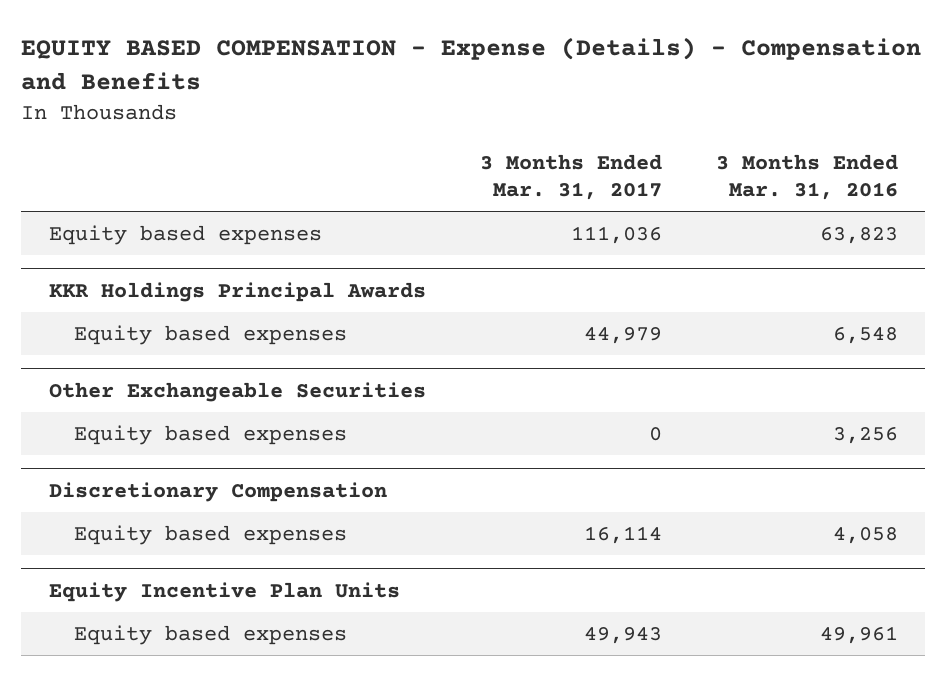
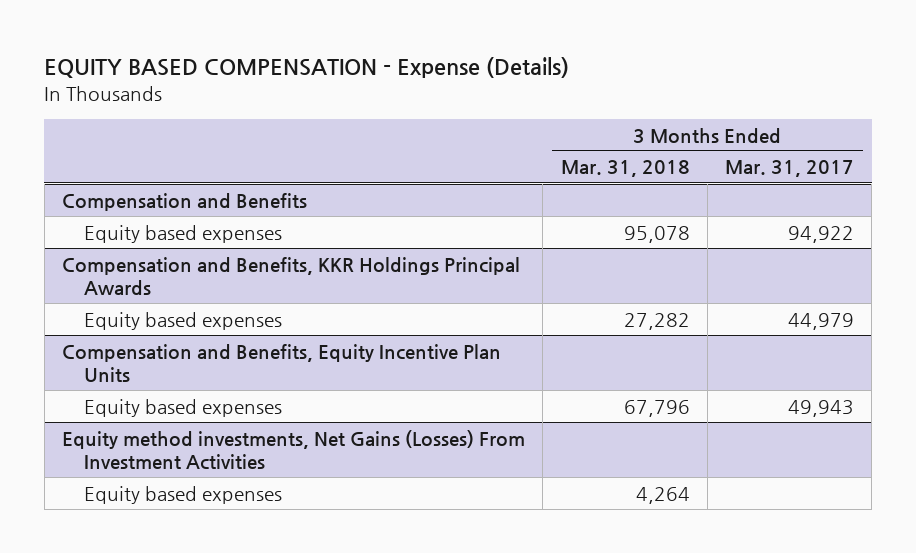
- EQUITY BASED COMPENSATION - Expense (Details) - Compensation and Benefits
+ EQUITY BASED COMPENSATION - Expense (Details)
- | 3 Months Ended Mar. 31, 2017 | 3 Months Ended Mar. 31, 2016
+ | 3 Months Ended Mar. 31, 2018 | 3 Months Ended Mar. 31, 2017
- Equity based expenses | 111,036 | 63,823
- KKR Holdings Principal Awards
+ Compensation and Benefits
+ Equity based expenses | 95,078 | 94,922
+ Compensation and Benefits, KKR Holdings Principal Awards
- Other Exchangeable Securities
- Equity based expenses | 0 | 3,256
- Discretionary Compensation
- Equity based expenses | 16,114 | 4,058
- Equity Incentive Plan Units
+ Compensation and Benefits, Equity Incentive Plan Units
+ Equity method investments, Net Gains (Losses) From Investment Activities
+ Equity based expenses | 4,264 |

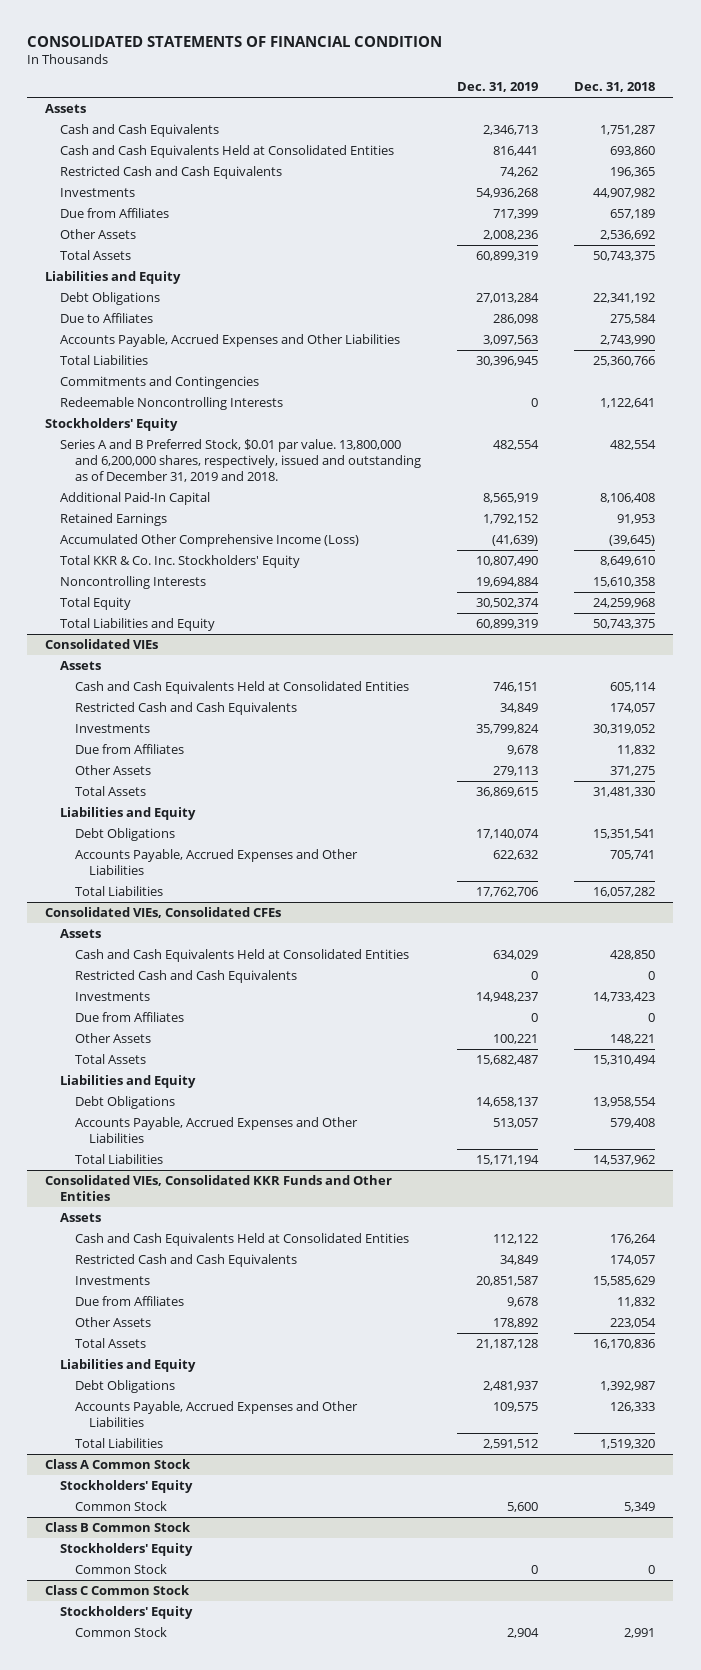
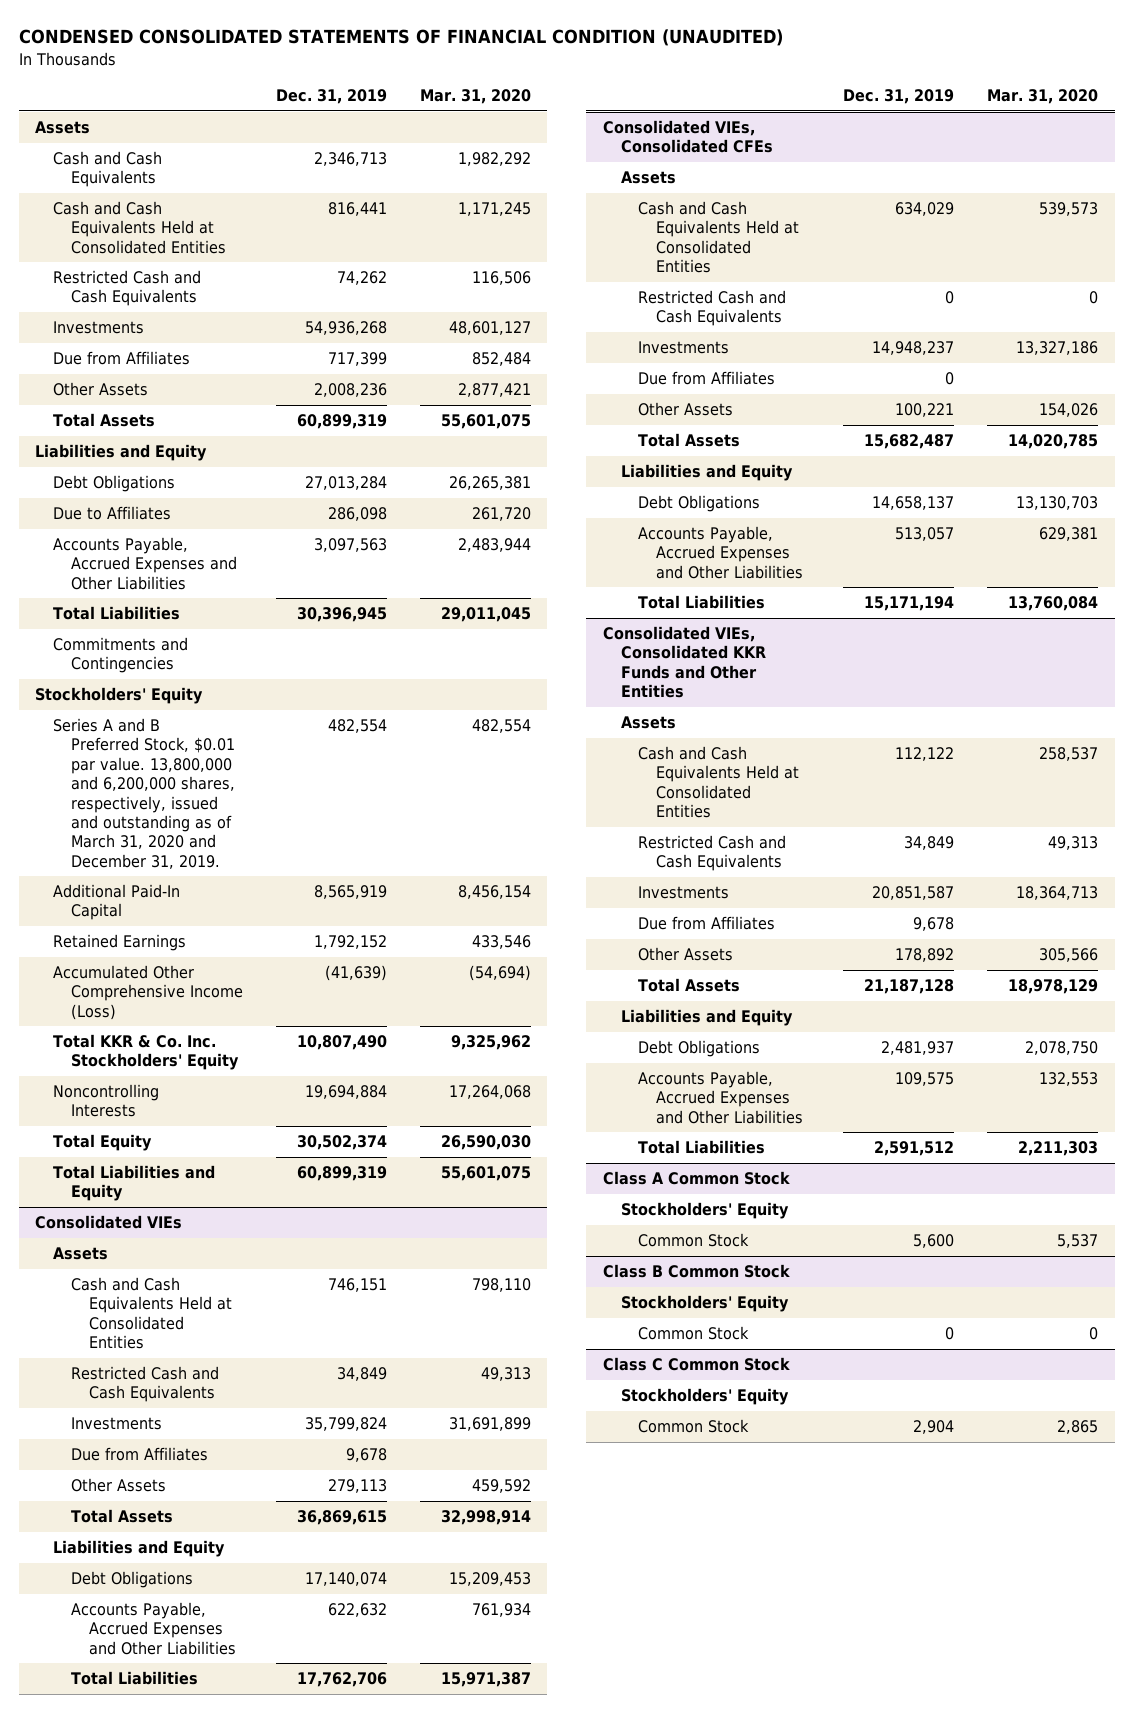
- CONSOLIDATED STATEMENTS OF FINANCIAL CONDITION
+ CONDENSED CONSOLIDATED STATEMENTS OF FINANCIAL CONDITION (UNAUDITED)
- | Dec. 31, 2019 | Dec. 31, 2018
+ | Dec. 31, 2019 | Mar. 31, 2020
- Redeemable Noncontrolling Interests | 0 | 1,122,641
- Series A and B Preferred Stock, $0.01 par value. 13,800,000 and 6,200,000 shares, respectively, issued and outstanding as of December 31, 2019 and 2018. | 482,554 | 482,554
+ Series A and B Preferred Stock, $0.01 par value. 13,800,000 and 6,200,000 shares, respectively, issued and outstanding as of March 31, 2020 and December 31, 2019. | 482,554 | 482,554

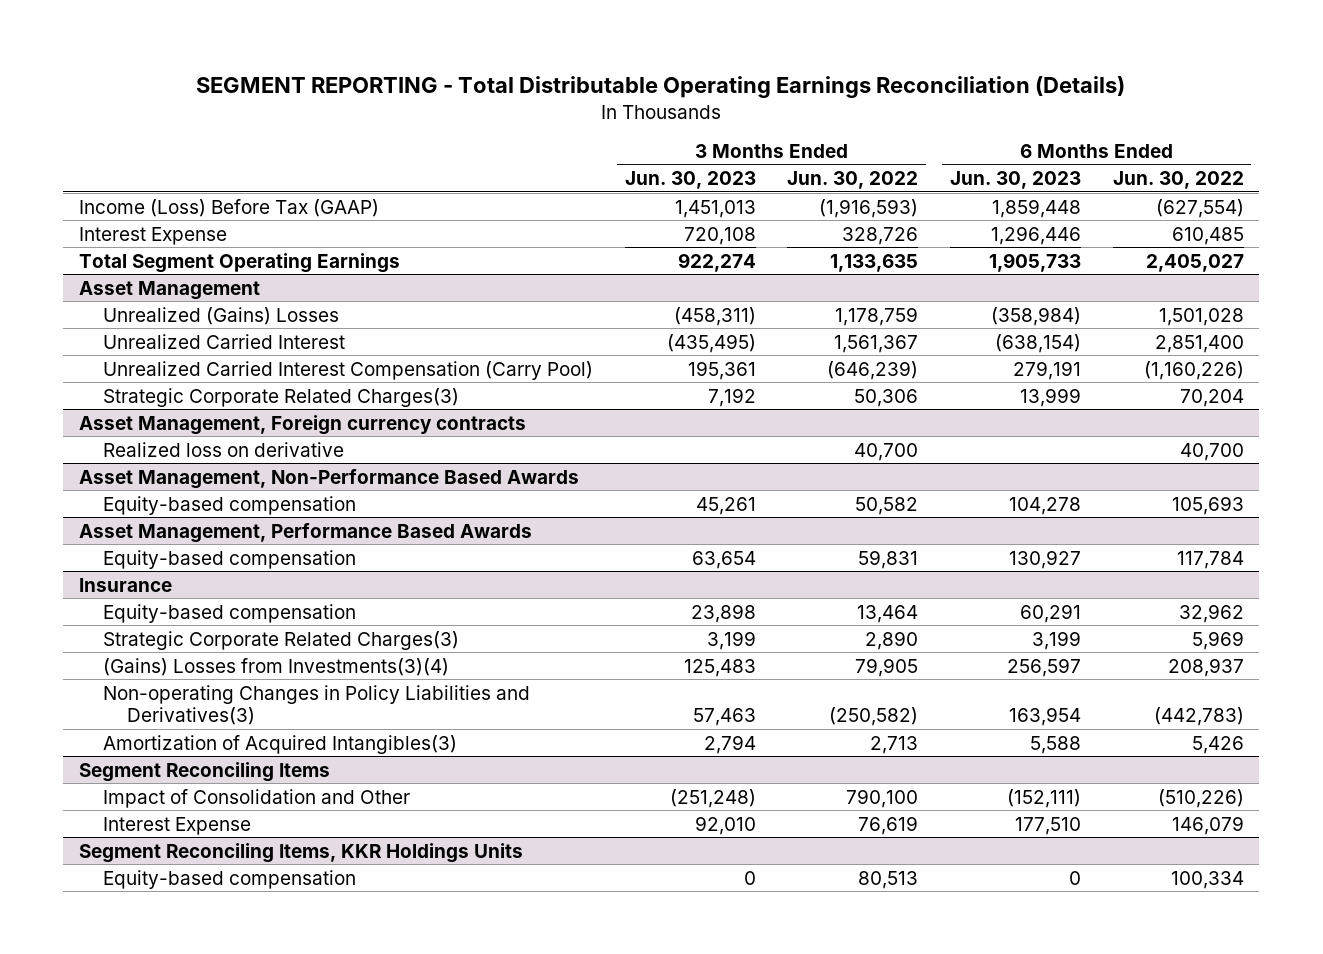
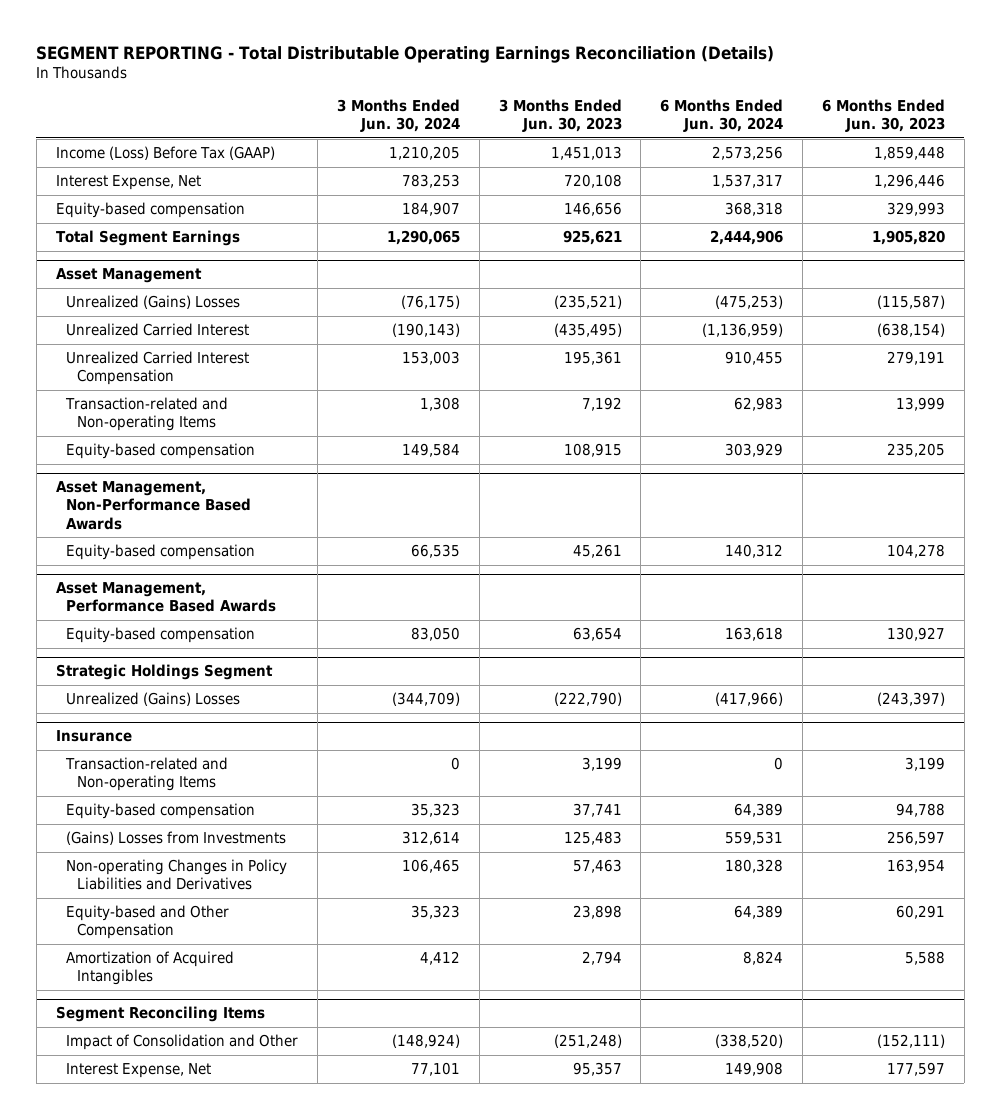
- | 3 Months Ended Jun. 30, 2023 | 3 Months Ended Jun. 30, 2022 | 6 Months Ended Jun. 30, 2023 | 6 Months Ended Jun. 30, 2022
+ | 3 Months Ended Jun. 30, 2024 | 3 Months Ended Jun. 30, 2023 | 6 Months Ended Jun. 30, 2024 | 6 Months Ended Jun. 30, 2023
- Interest Expense | 720,108 | 328,726 | 1,296,446 | 610,485
- Total Segment Operating Earnings | 922,274 | 1,133,635 | 1,905,733 | 2,405,027
+ Interest Expense, Net | 783,253 | 720,108 | 1,537,317 | 1,296,446
+ Equity-based compensation | 184,907 | 146,656 | 368,318 | 329,993
+ Total Segment Earnings | 1,290,065 | 925,621 | 2,444,906 | 1,905,820
@ Asset Management
- Unrealized (Gains) Losses | (458,311) | 1,178,759 | (358,984) | 1,501,028
+ Unrealized (Gains) Losses | (76,175) | (235,521) | (475,253) | (115,587)
- Unrealized Carried Interest Compensation (Carry Pool) | 195,361 | (646,239) | 279,191 | (1,160,226)
- Strategic Corporate Related Charges(3) | 7,192 | 50,306 | 13,999 | 70,204
- Asset Management, Foreign currency contracts
- Realized loss on derivative | | 40,700 | | 40,700
@ Asset Management
+ Unrealized Carried Interest Compensation | 153,003 | 195,361 | 910,455 | 279,191
+ Transaction-related and Non-operating Items | 1,308 | 7,192 | 62,983 | 13,999
+ Equity-based compensation | 149,584 | 108,915 | 303,929 | 235,205
+ Strategic Holdings Segment
+ Unrealized (Gains) Losses | (344,709) | (222,790) | (417,966) | (243,397)
@ Insurance
- Equity-based compensation | 23,898 | 13,464 | 60,291 | 32,962
- Strategic Corporate Related Charges(3) | 3,199 | 2,890 | 3,199 | 5,969
- (Gains) Losses from Investments(3)(4) | 125,483 | 79,905 | 256,597 | 208,937
- Non-operating Changes in Policy Liabilities and Derivatives(3) | 57,463 | (250,582) | 163,954 | (442,783)
- Amortization of Acquired Intangibles(3) | 2,794 | 2,713 | 5,588 | 5,426
+ Transaction-related and Non-operating Items | 0 | 3,199 | 0 | 3,199
+ Equity-based compensation | 35,323 | 37,741 | 64,389 | 94,788
+ (Gains) Losses from Investments | 312,614 | 125,483 | 559,531 | 256,597
+ Non-operating Changes in Policy Liabilities and Derivatives | 106,465 | 57,463 | 180,328 | 163,954
+ Equity-based and Other Compensation | 35,323 | 23,898 | 64,389 | 60,291
+ Amortization of Acquired Intangibles | 4,412 | 2,794 | 8,824 | 5,588
@ Segment Reconciling Items
- Interest Expense | 92,010 | 76,619 | 177,510 | 146,079
- Segment Reconciling Items, KKR Holdings Units
- Equity-based compensation | 0 | 80,513 | 0 | 100,334
@ Segment Reconciling Items
+ Interest Expense, Net | 77,101 | 95,357 | 149,908 | 177,597

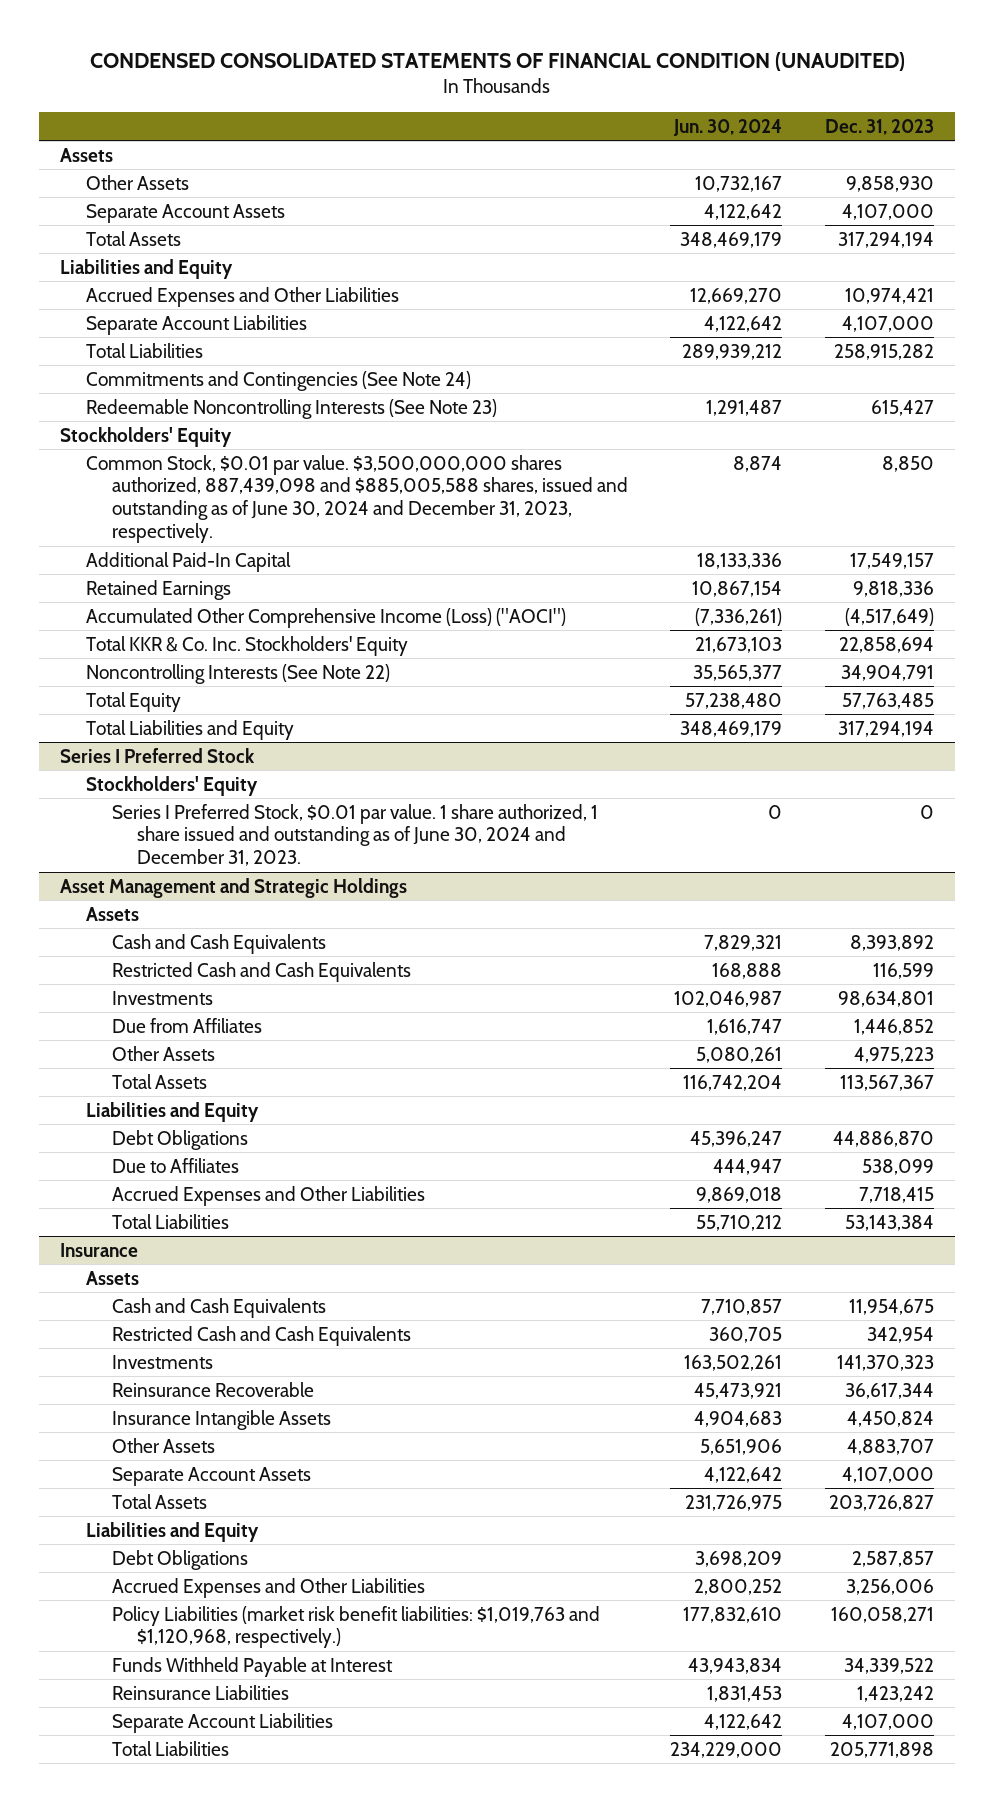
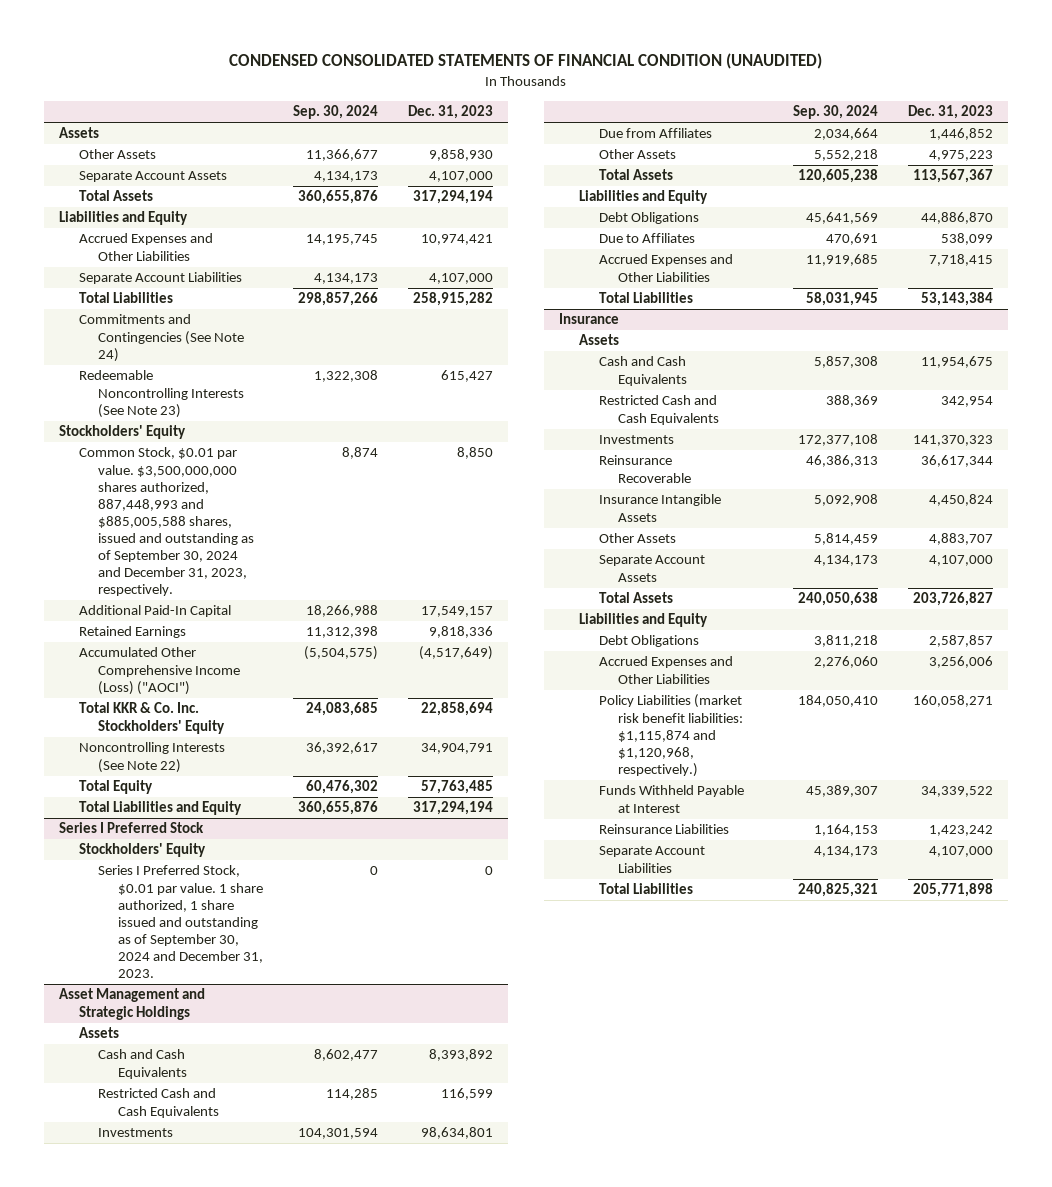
- | Jun. 30, 2024 | Dec. 31, 2023
+ | Sep. 30, 2024 | Dec. 31, 2023
- Common Stock, $0.01 par value. $3,500,000,000 shares authorized, 887,439,098 and $885,005,588 shares, issued and outstanding as of June 30, 2024 and December 31, 2023, respectively. | 8,874 | 8,850
+ Common Stock, $0.01 par value. $3,500,000,000 shares authorized, 887,448,993 and $885,005,588 shares, issued and outstanding as of September 30, 2024 and December 31, 2023, respectively. | 8,874 | 8,850
@ Series I Preferred Stock
- Series I Preferred Stock, $0.01 par value. 1 share authorized, 1 share issued and outstanding as of June 30, 2024 and December 31, 2023. | 0 | 0
+ Series I Preferred Stock, $0.01 par value. 1 share authorized, 1 share issued and outstanding as of September 30, 2024 and December 31, 2023. | 0 | 0
@ Insurance
- Policy Liabilities (market risk benefit liabilities: $1,019,763 and $1,120,968, respectively.) | 177,832,610 | 160,058,271
+ Policy Liabilities (market risk benefit liabilities: $1,115,874 and $1,120,968, respectively.) | 184,050,410 | 160,058,271

